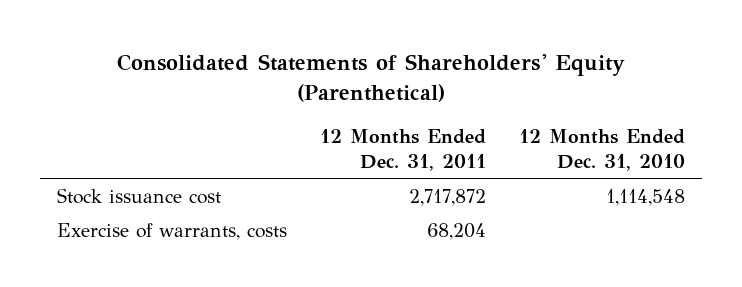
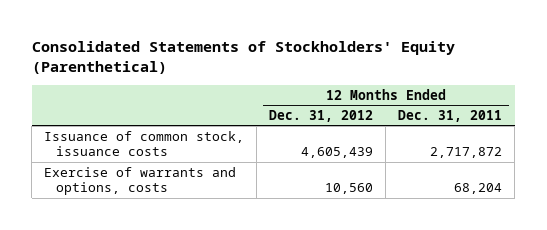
- Consolidated Statements of Shareholders' Equity (Parenthetical)
+ Consolidated Statements of Stockholders' Equity (Parenthetical)
- | 12 Months Ended Dec. 31, 2011 | 12 Months Ended Dec. 31, 2010
+ | 12 Months Ended Dec. 31, 2012 | 12 Months Ended Dec. 31, 2011
- Stock issuance cost | 2,717,872 | 1,114,548
- Exercise of warrants, costs | 68,204 |
+ Issuance of common stock, issuance costs | 4,605,439 | 2,717,872
+ Exercise of warrants and options, costs | 10,560 | 68,204

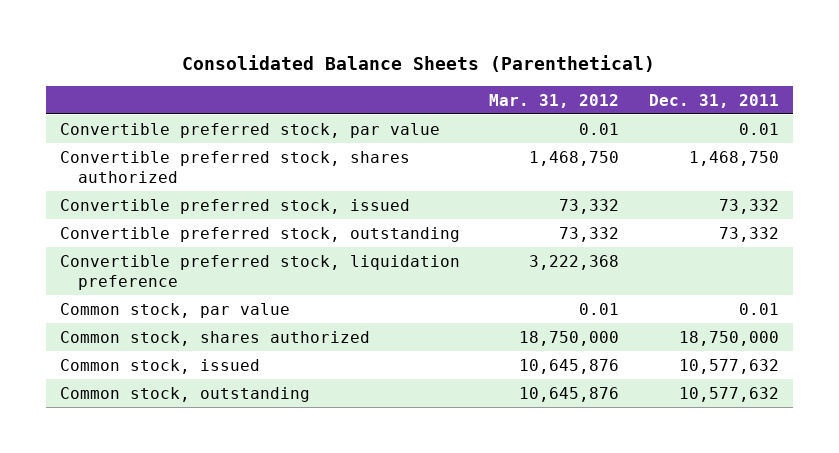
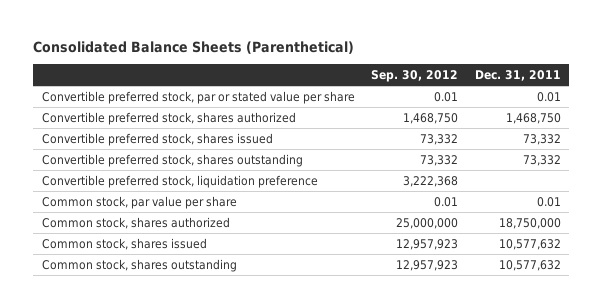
- | Mar. 31, 2012 | Dec. 31, 2011
+ | Sep. 30, 2012 | Dec. 31, 2011
- Convertible preferred stock, par value | 0.01 | 0.01
+ Convertible preferred stock, par or stated value per share | 0.01 | 0.01
- Convertible preferred stock, issued | 73,332 | 73,332
- Convertible preferred stock, outstanding | 73,332 | 73,332
+ Convertible preferred stock, shares issued | 73,332 | 73,332
+ Convertible preferred stock, shares outstanding | 73,332 | 73,332
- Common stock, par value | 0.01 | 0.01
+ Common stock, par value per share | 0.01 | 0.01
- Common stock, issued | 10,645,876 | 10,577,632
- Common stock, outstanding | 10,645,876 | 10,577,632
+ Common stock, shares issued | 12,957,923 | 10,577,632
+ Common stock, shares outstanding | 12,957,923 | 10,577,632

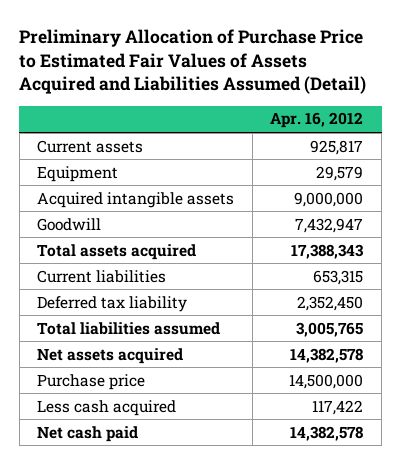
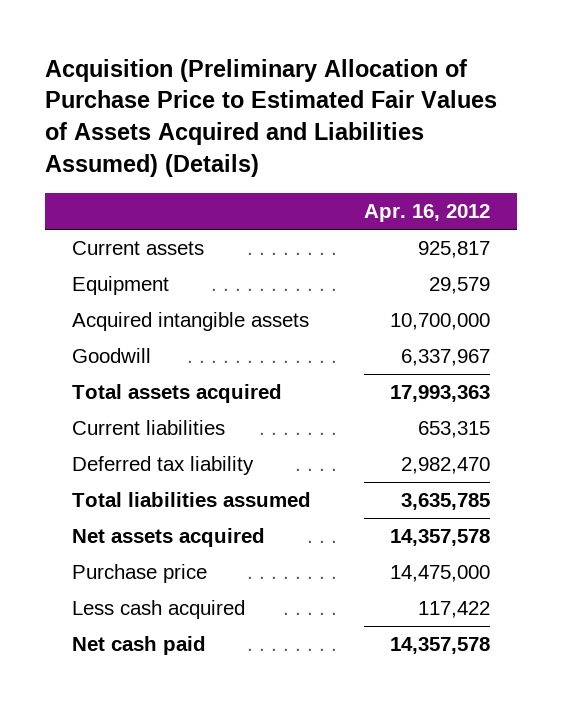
- Preliminary Allocation of Purchase Price to Estimated Fair Values of Assets Acquired and Liabilities Assumed (Detail)
+ Acquisition (Preliminary Allocation of Purchase Price to Estimated Fair Values of Assets Acquired and Liabilities Assumed) (Details)
- Acquired intangible assets | 9,000,000
- Goodwill | 7,432,947
- Total assets acquired | 17,388,343
+ Acquired intangible assets | 10,700,000
+ Goodwill | 6,337,967
+ Total assets acquired | 17,993,363
- Deferred tax liability | 2,352,450
- Total liabilities assumed | 3,005,765
- Net assets acquired | 14,382,578
- Purchase price | 14,500,000
+ Deferred tax liability | 2,982,470
+ Total liabilities assumed | 3,635,785
+ Net assets acquired | 14,357,578
+ Purchase price | 14,475,000
- Net cash paid | 14,382,578
+ Net cash paid | 14,357,578

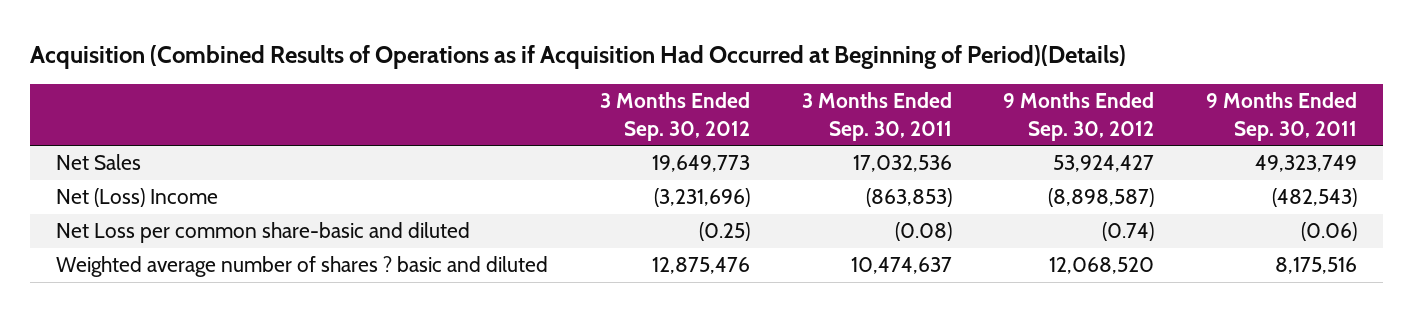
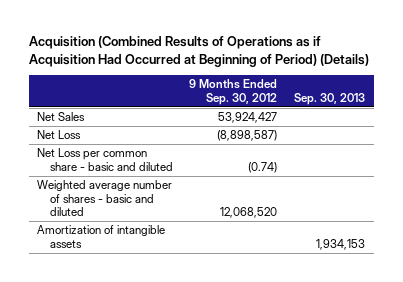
- Acquisition (Combined Results of Operations as if Acquisition Had Occurred at Beginning of Period)(Details)
+ Acquisition (Combined Results of Operations as if Acquisition Had Occurred at Beginning of Period) (Details)
- | 3 Months Ended Sep. 30, 2012 | 3 Months Ended Sep. 30, 2011 | 9 Months Ended Sep. 30, 2012 | 9 Months Ended Sep. 30, 2011
+ | 9 Months Ended Sep. 30, 2012 | Sep. 30, 2013
- Net (Loss) Income | (3,231,696) | (863,853) | (8,898,587) | (482,543)
- Net Loss per common share-basic and diluted | (0.25) | (0.08) | (0.74) | (0.06)
- Weighted average number of shares ? basic and diluted | 12,875,476 | 10,474,637 | 12,068,520 | 8,175,516
+ Net Loss | (8,898,587) |
+ Net Loss per common share - basic and diluted | (0.74) |
+ Weighted average number of shares - basic and diluted | 12,068,520 |
+ Amortization of intangible assets | | 1,934,153

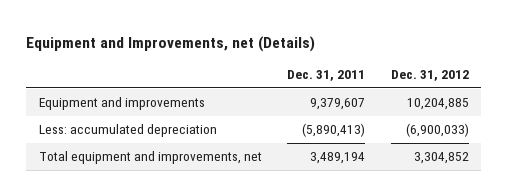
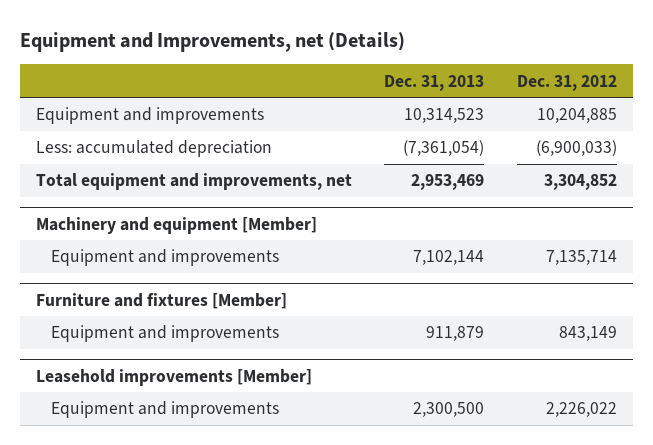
- | Dec. 31, 2011 | Dec. 31, 2012
+ | Dec. 31, 2013 | Dec. 31, 2012
+ Machinery and equipment [Member]
+ Equipment and improvements | 7,102,144 | 7,135,714
+ Furniture and fixtures [Member]
+ Equipment and improvements | 911,879 | 843,149
+ Leasehold improvements [Member]
+ Equipment and improvements | 2,300,500 | 2,226,022

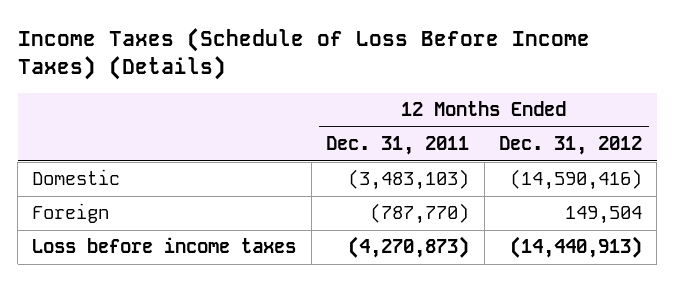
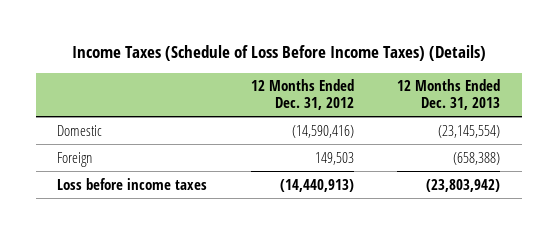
- | 12 Months Ended Dec. 31, 2011 | 12 Months Ended Dec. 31, 2012
+ | 12 Months Ended Dec. 31, 2012 | 12 Months Ended Dec. 31, 2013
- Foreign | (787,770) | 149,504
+ Foreign | 149,503 | (658,388)

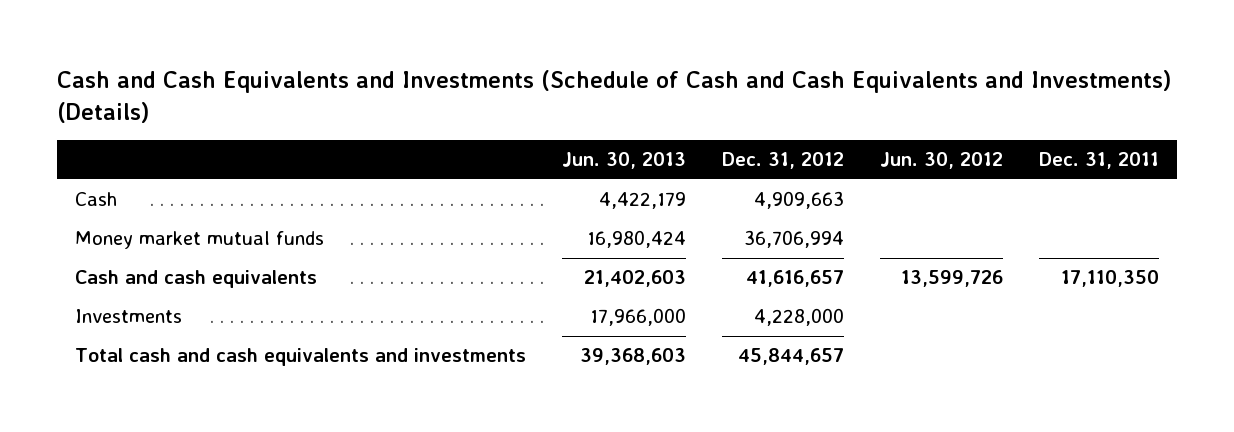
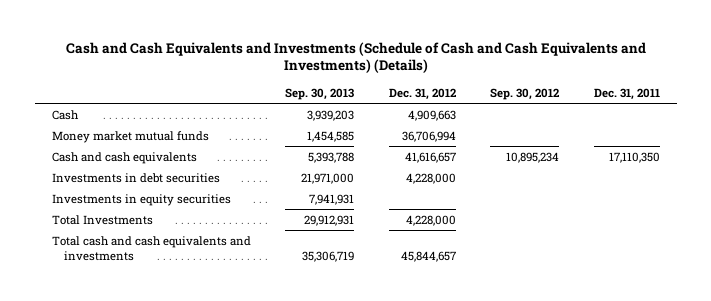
- | Jun. 30, 2013 | Dec. 31, 2012 | Jun. 30, 2012 | Dec. 31, 2011
+ | Sep. 30, 2013 | Dec. 31, 2012 | Sep. 30, 2012 | Dec. 31, 2011
- Investments | 17,966,000 | 4,228,000 | |
+ Investments in debt securities | 21,971,000 | 4,228,000 | |
+ Investments in equity securities | 7,941,931 | | |
+ Total Investments | 29,912,931 | 4,228,000 | |

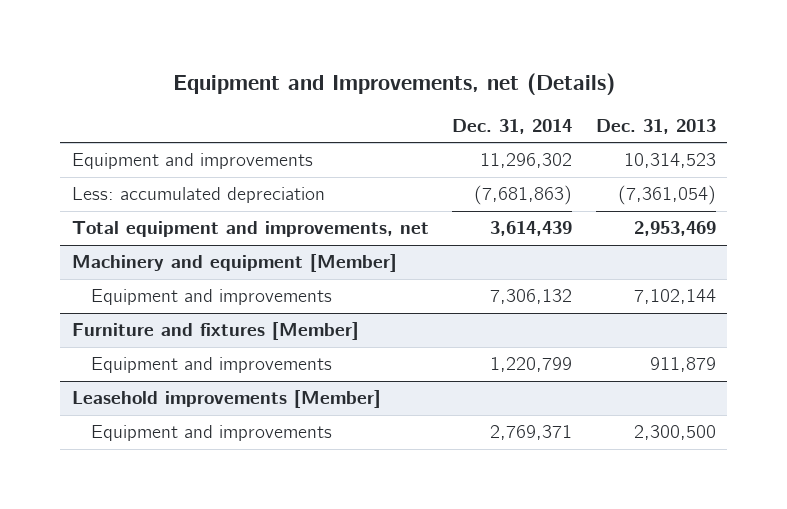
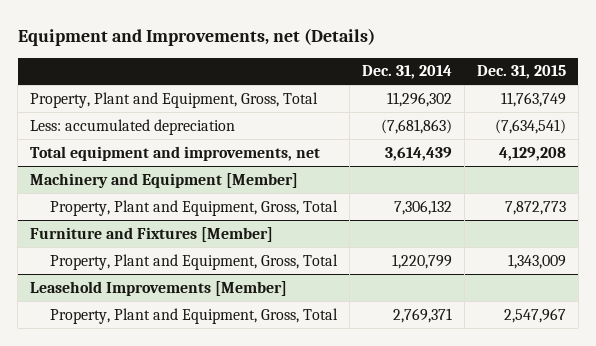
- | Dec. 31, 2014 | Dec. 31, 2013
+ | Dec. 31, 2014 | Dec. 31, 2015
- Equipment and improvements | 11,296,302 | 10,314,523
+ Property, Plant and Equipment, Gross, Total | 11,296,302 | 11,763,749
- Machinery and equipment [Member]
- Equipment and improvements | 7,306,132 | 7,102,144
- Furniture and fixtures [Member]
- Equipment and improvements | 1,220,799 | 911,879
- Leasehold improvements [Member]
- Equipment and improvements | 2,769,371 | 2,300,500
+ Machinery and Equipment [Member]
+ Property, Plant and Equipment, Gross, Total | 7,306,132 | 7,872,773
+ Furniture and Fixtures [Member]
+ Property, Plant and Equipment, Gross, Total | 1,220,799 | 1,343,009
+ Leasehold Improvements [Member]
+ Property, Plant and Equipment, Gross, Total | 2,769,371 | 2,547,967

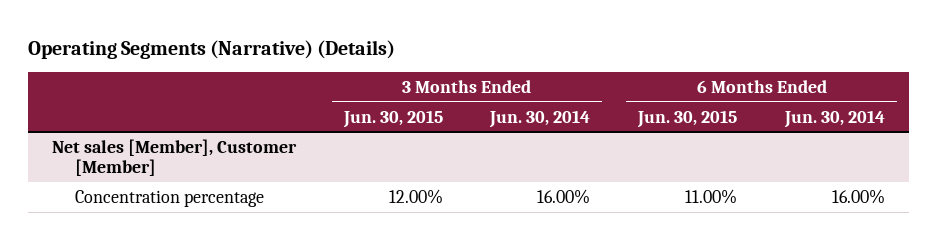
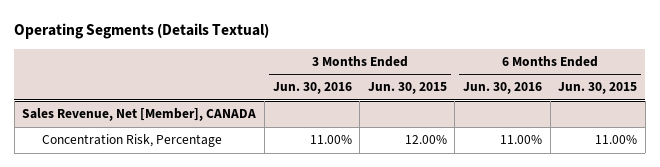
- Operating Segments (Narrative) (Details)
+ Operating Segments (Details Textual)
- | 3 Months Ended Jun. 30, 2015 | 3 Months Ended Jun. 30, 2014 | 6 Months Ended Jun. 30, 2015 | 6 Months Ended Jun. 30, 2014
+ | 3 Months Ended Jun. 30, 2016 | 3 Months Ended Jun. 30, 2015 | 6 Months Ended Jun. 30, 2016 | 6 Months Ended Jun. 30, 2015
- Net sales [Member], Customer [Member]
- Concentration percentage | 12.00% | 16.00% | 11.00% | 16.00%
+ Sales Revenue, Net [Member], CANADA
+ Concentration Risk, Percentage | 11.00% | 12.00% | 11.00% | 11.00%

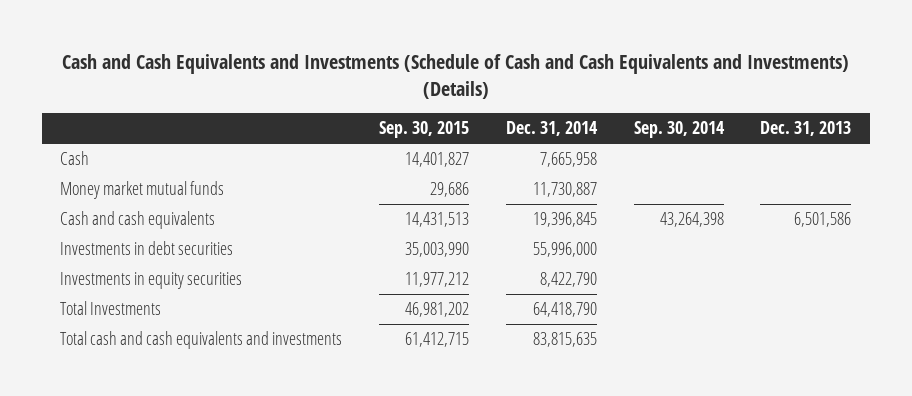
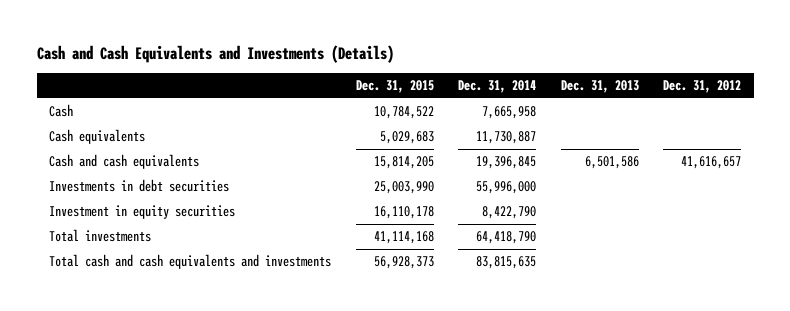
- Cash and Cash Equivalents and Investments (Schedule of Cash and Cash Equivalents and Investments) (Details)
+ Cash and Cash Equivalents and Investments (Details)
- | Sep. 30, 2015 | Dec. 31, 2014 | Sep. 30, 2014 | Dec. 31, 2013
+ | Dec. 31, 2015 | Dec. 31, 2014 | Dec. 31, 2013 | Dec. 31, 2012
- Money market mutual funds | 29,686 | 11,730,887 | |
+ Cash equivalents | 5,029,683 | 11,730,887 | |
- Investments in equity securities | 11,977,212 | 8,422,790 | |
- Total Investments | 46,981,202 | 64,418,790 | |
+ Investment in equity securities | 16,110,178 | 8,422,790 | |
+ Total investments | 41,114,168 | 64,418,790 | |

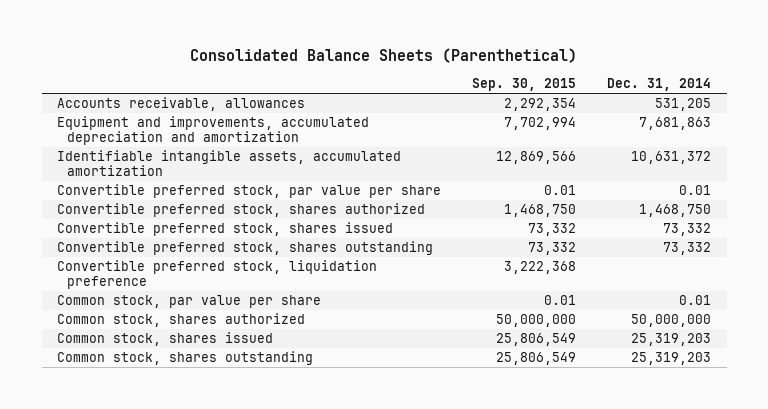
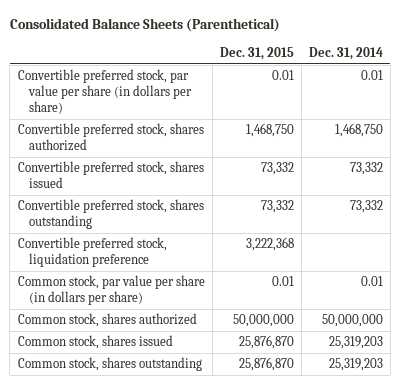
- | Sep. 30, 2015 | Dec. 31, 2014
+ | Dec. 31, 2015 | Dec. 31, 2014
- Accounts receivable, allowances | 2,292,354 | 531,205
- Equipment and improvements, accumulated depreciation and amortization | 7,702,994 | 7,681,863
- Identifiable intangible assets, accumulated amortization | 12,869,566 | 10,631,372
- Convertible preferred stock, par value per share | 0.01 | 0.01
+ Convertible preferred stock, par value per share (in dollars per share) | 0.01 | 0.01
- Common stock, par value per share | 0.01 | 0.01
+ Common stock, par value per share (in dollars per share) | 0.01 | 0.01

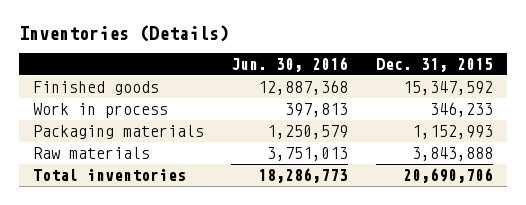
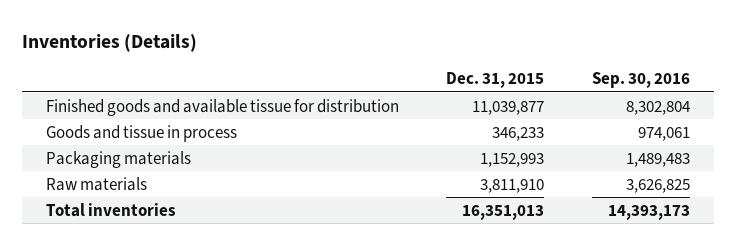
- | Jun. 30, 2016 | Dec. 31, 2015
+ | Dec. 31, 2015 | Sep. 30, 2016
- Finished goods | 12,887,368 | 15,347,592
- Work in process | 397,813 | 346,233
+ Finished goods and available tissue for distribution | 11,039,877 | 8,302,804
+ Goods and tissue in process | 346,233 | 974,061
- Raw materials | 3,751,013 | 3,843,888
- Total inventories | 18,286,773 | 20,690,706
+ Raw materials | 3,811,910 | 3,626,825
+ Total inventories | 16,351,013 | 14,393,173

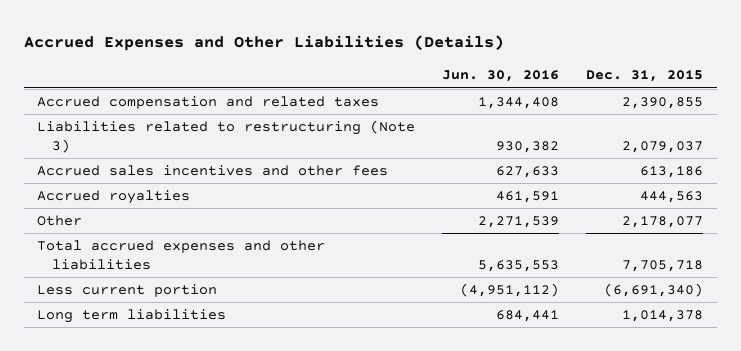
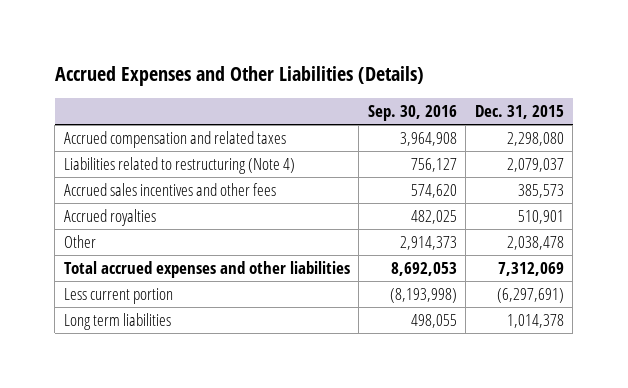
- | Jun. 30, 2016 | Dec. 31, 2015
+ | Sep. 30, 2016 | Dec. 31, 2015
- Accrued compensation and related taxes | 1,344,408 | 2,390,855
- Liabilities related to restructuring (Note 3) | 930,382 | 2,079,037
- Accrued sales incentives and other fees | 627,633 | 613,186
- Accrued royalties | 461,591 | 444,563
- Other | 2,271,539 | 2,178,077
- Total accrued expenses and other liabilities | 5,635,553 | 7,705,718
- Less current portion | (4,951,112) | (6,691,340)
+ Accrued compensation and related taxes | 3,964,908 | 2,298,080
+ Liabilities related to restructuring (Note 4) | 756,127 | 2,079,037
+ Accrued sales incentives and other fees | 574,620 | 385,573
+ Accrued royalties | 482,025 | 510,901
+ Other | 2,914,373 | 2,038,478
+ Total accrued expenses and other liabilities | 8,692,053 | 7,312,069
+ Less current portion | (8,193,998) | (6,297,691)

